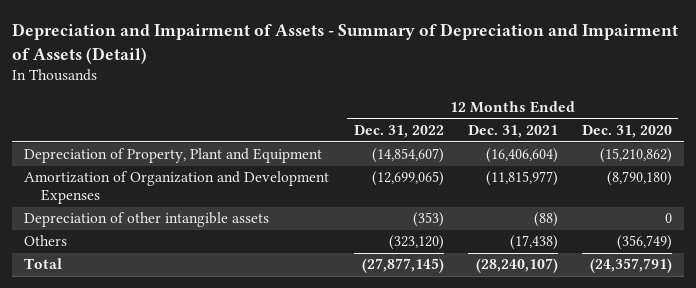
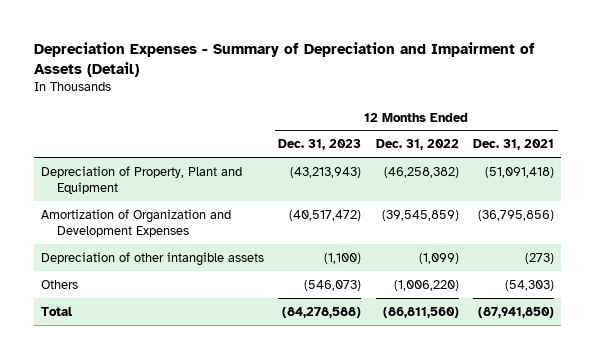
- Depreciation and Impairment of Assets - Summary of Depreciation and Impairment of Assets (Detail)
+ Depreciation Expenses - Summary of Depreciation and Impairment of Assets (Detail)
- | 12 Months Ended Dec. 31, 2022 | 12 Months Ended Dec. 31, 2021 | 12 Months Ended Dec. 31, 2020
+ | 12 Months Ended Dec. 31, 2023 | 12 Months Ended Dec. 31, 2022 | 12 Months Ended Dec. 31, 2021
- Depreciation of Property, Plant and Equipment | (14,854,607) | (16,406,604) | (15,210,862)
- Amortization of Organization and Development Expenses | (12,699,065) | (11,815,977) | (8,790,180)
- Depreciation of other intangible assets | (353) | (88) | 0
- Others | (323,120) | (17,438) | (356,749)
- Total | (27,877,145) | (28,240,107) | (24,357,791)
+ Depreciation of Property, Plant and Equipment | (43,213,943) | (46,258,382) | (51,091,418)
+ Amortization of Organization and Development Expenses | (40,517,472) | (39,545,859) | (36,795,856)
+ Depreciation of other intangible assets | (1,100) | (1,099) | (273)
+ Others | (546,073) | (1,006,220) | (54,303)
+ Total | (84,278,588) | (86,811,560) | (87,941,850)

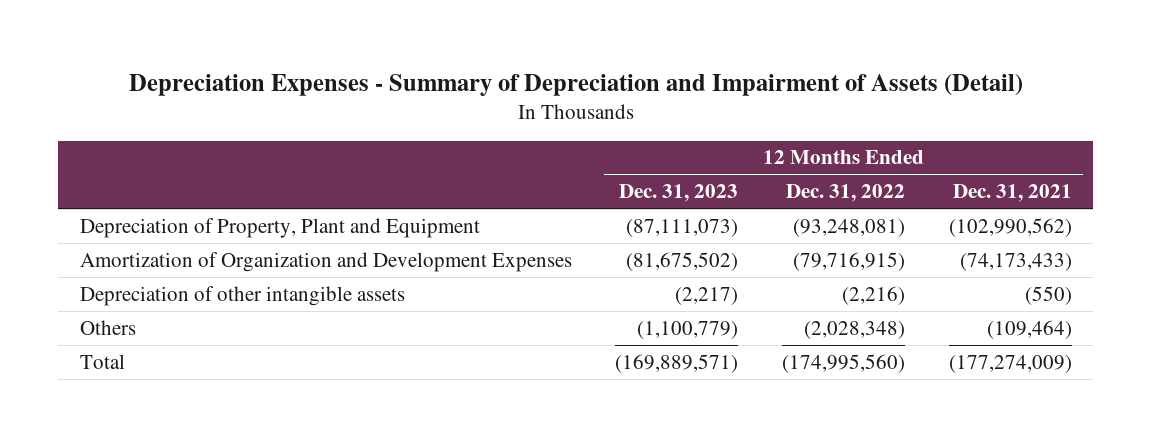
- Depreciation of Property, Plant and Equipment | (43,213,943) | (46,258,382) | (51,091,418)
- Amortization of Organization and Development Expenses | (40,517,472) | (39,545,859) | (36,795,856)
- Depreciation of other intangible assets | (1,100) | (1,099) | (273)
- Others | (546,073) | (1,006,220) | (54,303)
- Total | (84,278,588) | (86,811,560) | (87,941,850)
+ Depreciation of Property, Plant and Equipment | (87,111,073) | (93,248,081) | (102,990,562)
+ Amortization of Organization and Development Expenses | (81,675,502) | (79,716,915) | (74,173,433)
+ Depreciation of other intangible assets | (2,217) | (2,216) | (550)
+ Others | (1,100,779) | (2,028,348) | (109,464)
+ Total | (169,889,571) | (174,995,560) | (177,274,009)

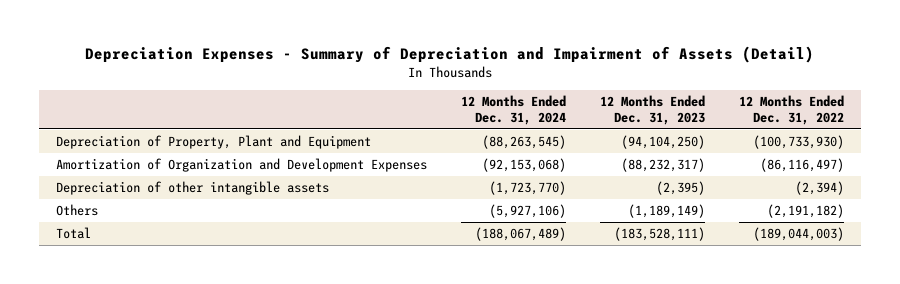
- | 12 Months Ended Dec. 31, 2023 | 12 Months Ended Dec. 31, 2022 | 12 Months Ended Dec. 31, 2021
+ | 12 Months Ended Dec. 31, 2024 | 12 Months Ended Dec. 31, 2023 | 12 Months Ended Dec. 31, 2022
- Depreciation of Property, Plant and Equipment | (87,111,073) | (93,248,081) | (102,990,562)
- Amortization of Organization and Development Expenses | (81,675,502) | (79,716,915) | (74,173,433)
- Depreciation of other intangible assets | (2,217) | (2,216) | (550)
- Others | (1,100,779) | (2,028,348) | (109,464)
- Total | (169,889,571) | (174,995,560) | (177,274,009)
+ Depreciation of Property, Plant and Equipment | (88,263,545) | (94,104,250) | (100,733,930)
+ Amortization of Organization and Development Expenses | (92,153,068) | (88,232,317) | (86,116,497)
+ Depreciation of other intangible assets | (1,723,770) | (2,395) | (2,394)
+ Others | (5,927,106) | (1,189,149) | (2,191,182)
+ Total | (188,067,489) | (183,528,111) | (189,044,003)

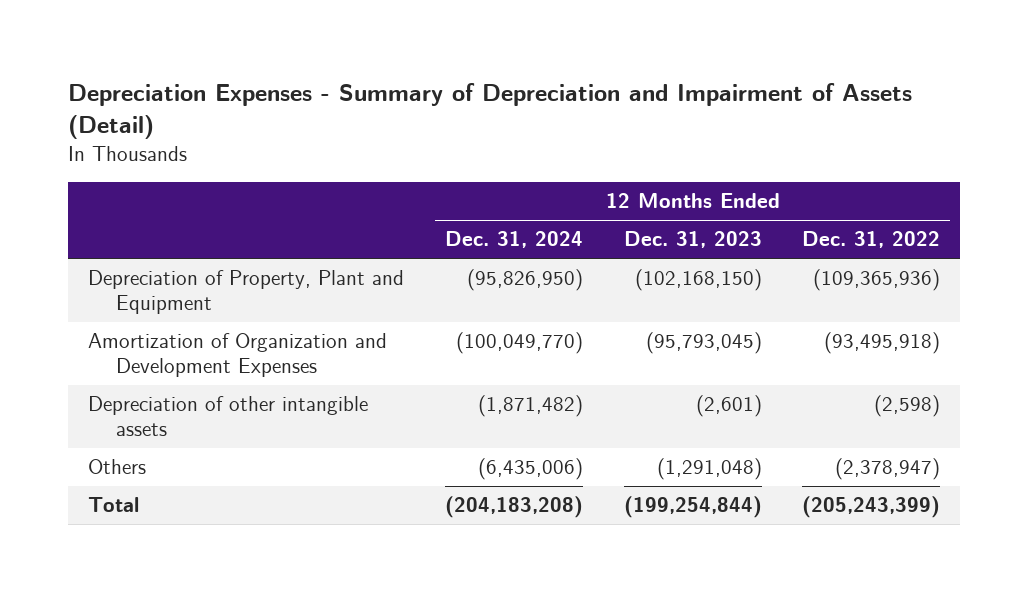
- Depreciation of Property, Plant and Equipment | (88,263,545) | (94,104,250) | (100,733,930)
- Amortization of Organization and Development Expenses | (92,153,068) | (88,232,317) | (86,116,497)
- Depreciation of other intangible assets | (1,723,770) | (2,395) | (2,394)
- Others | (5,927,106) | (1,189,149) | (2,191,182)
- Total | (188,067,489) | (183,528,111) | (189,044,003)
+ Depreciation of Property, Plant and Equipment | (95,826,950) | (102,168,150) | (109,365,936)
+ Amortization of Organization and Development Expenses | (100,049,770) | (95,793,045) | (93,495,918)
+ Depreciation of other intangible assets | (1,871,482) | (2,601) | (2,598)
+ Others | (6,435,006) | (1,291,048) | (2,378,947)
+ Total | (204,183,208) | (199,254,844) | (205,243,399)

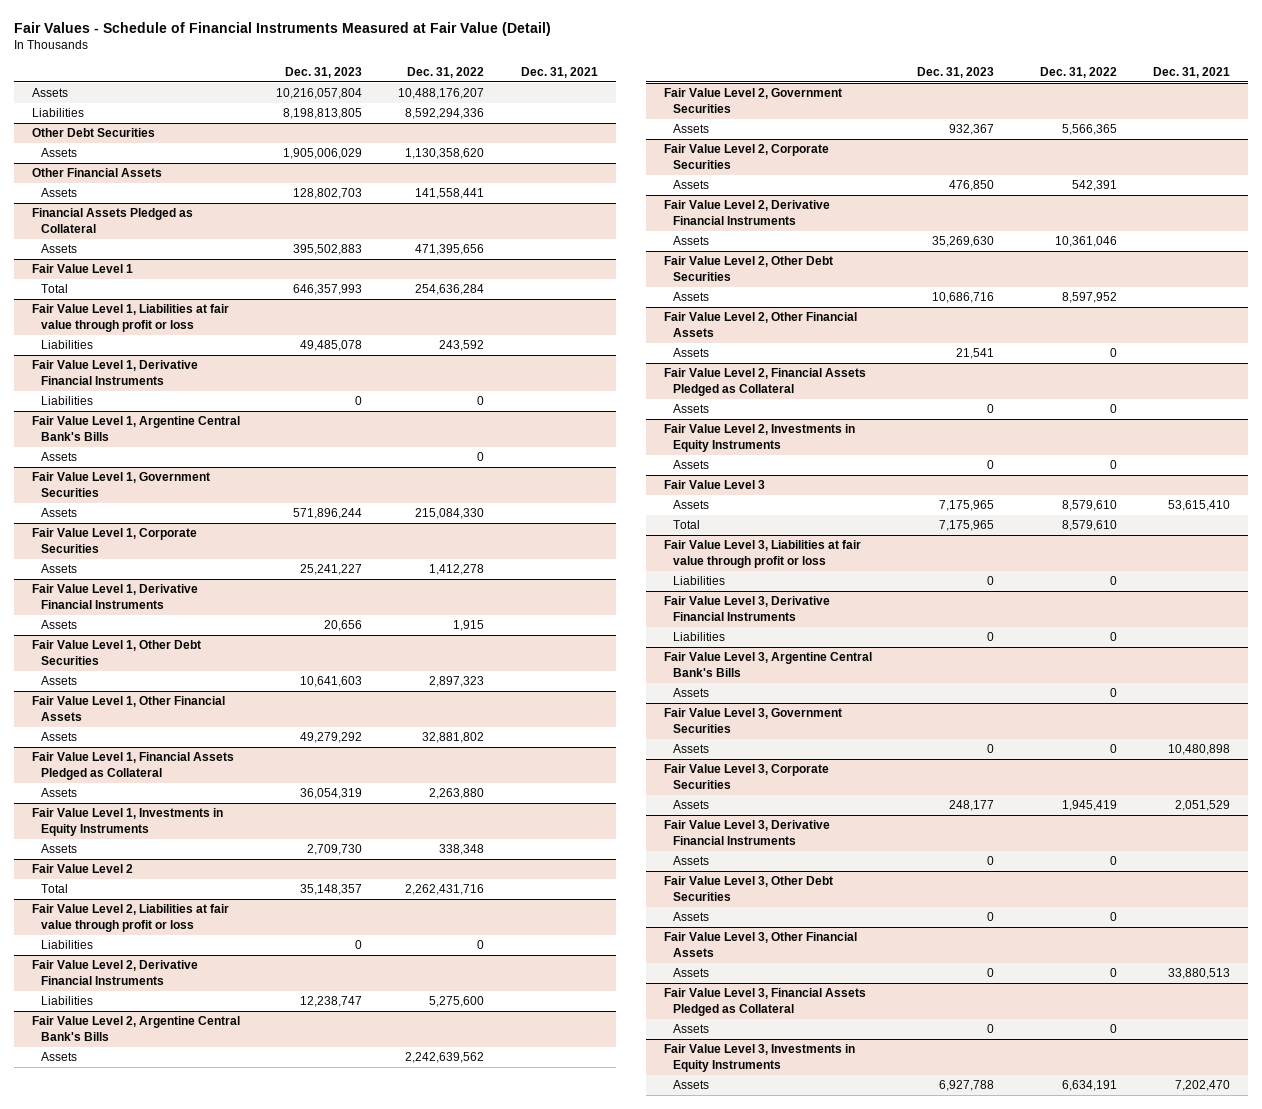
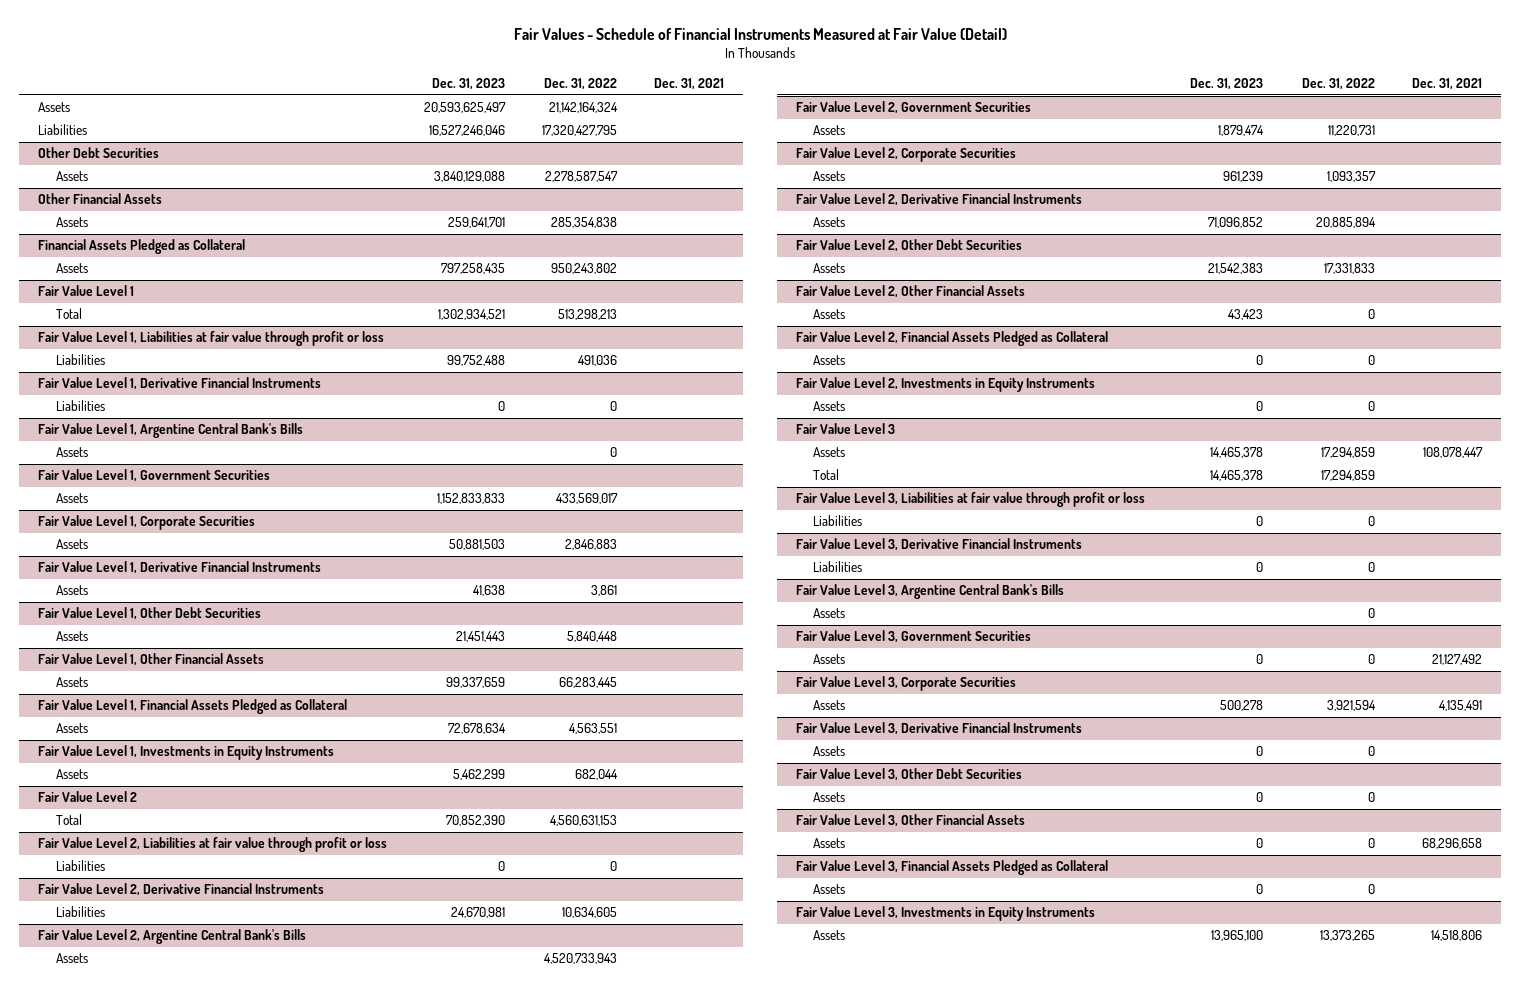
- Assets | 10,216,057,804 | 10,488,176,207 |
- Liabilities | 8,198,813,805 | 8,592,294,336 |
+ Assets | 20,593,625,497 | 21,142,164,324 |
+ Liabilities | 16,527,246,046 | 17,320,427,795 |
@ Other Debt Securities
- Assets | 1,905,006,029 | 1,130,358,620 |
+ Assets | 3,840,129,088 | 2,278,587,547 |
@ Other Financial Assets
- Assets | 128,802,703 | 141,558,441 |
+ Assets | 259,641,701 | 285,354,838 |
@ Financial Assets Pledged as Collateral
- Assets | 395,502,883 | 471,395,656 |
+ Assets | 797,258,435 | 950,243,802 |
@ Fair Value Level 1
- Total | 646,357,993 | 254,636,284 |
+ Total | 1,302,934,521 | 513,298,213 |
@ Fair Value Level 1, Liabilities at fair value through profit or loss
- Liabilities | 49,485,078 | 243,592 |
+ Liabilities | 99,752,488 | 491,036 |
@ Fair Value Level 1, Government Securities
- Assets | 571,896,244 | 215,084,330 |
+ Assets | 1,152,833,833 | 433,569,017 |
@ Fair Value Level 1, Corporate Securities
- Assets | 25,241,227 | 1,412,278 |
+ Assets | 50,881,503 | 2,846,883 |
@ Fair Value Level 1, Derivative Financial Instruments
- Assets | 20,656 | 1,915 |
+ Assets | 41,638 | 3,861 |
@ Fair Value Level 1, Other Debt Securities
- Assets | 10,641,603 | 2,897,323 |
+ Assets | 21,451,443 | 5,840,448 |
@ Fair Value Level 1, Other Financial Assets
- Assets | 49,279,292 | 32,881,802 |
+ Assets | 99,337,659 | 66,283,445 |
@ Fair Value Level 1, Financial Assets Pledged as Collateral
- Assets | 36,054,319 | 2,263,880 |
+ Assets | 72,678,634 | 4,563,551 |
@ Fair Value Level 1, Investments in Equity Instruments
- Assets | 2,709,730 | 338,348 |
+ Assets | 5,462,299 | 682,044 |
@ Fair Value Level 2
- Total | 35,148,357 | 2,262,431,716 |
+ Total | 70,852,390 | 4,560,631,153 |
@ Fair Value Level 2, Derivative Financial Instruments
- Liabilities | 12,238,747 | 5,275,600 |
+ Liabilities | 24,670,981 | 10,634,605 |
@ Fair Value Level 2, Argentine Central Bank's Bills
- Assets | | 2,242,639,562 |
+ Assets | | 4,520,733,943 |
@ Fair Value Level 2, Government Securities
- Assets | 932,367 | 5,566,365 |
+ Assets | 1,879,474 | 11,220,731 |
@ Fair Value Level 2, Corporate Securities
- Assets | 476,850 | 542,391 |
+ Assets | 961,239 | 1,093,357 |
@ Fair Value Level 2, Derivative Financial Instruments
- Assets | 35,269,630 | 10,361,046 |
+ Assets | 71,096,852 | 20,885,894 |
@ Fair Value Level 2, Other Debt Securities
- Assets | 10,686,716 | 8,597,952 |
+ Assets | 21,542,383 | 17,331,833 |
@ Fair Value Level 2, Other Financial Assets
- Assets | 21,541 | 0 |
+ Assets | 43,423 | 0 |
@ Fair Value Level 3
- Assets | 7,175,965 | 8,579,610 | 53,615,410
- Total | 7,175,965 | 8,579,610 |
+ Assets | 14,465,378 | 17,294,859 | 108,078,447
+ Total | 14,465,378 | 17,294,859 |
@ Fair Value Level 3, Government Securities
- Assets | 0 | 0 | 10,480,898
+ Assets | 0 | 0 | 21,127,492
@ Fair Value Level 3, Corporate Securities
- Assets | 248,177 | 1,945,419 | 2,051,529
+ Assets | 500,278 | 3,921,594 | 4,135,491
@ Fair Value Level 3, Other Financial Assets
- Assets | 0 | 0 | 33,880,513
+ Assets | 0 | 0 | 68,296,658
@ Fair Value Level 3, Investments in Equity Instruments
- Assets | 6,927,788 | 6,634,191 | 7,202,470
+ Assets | 13,965,100 | 13,373,265 | 14,518,806

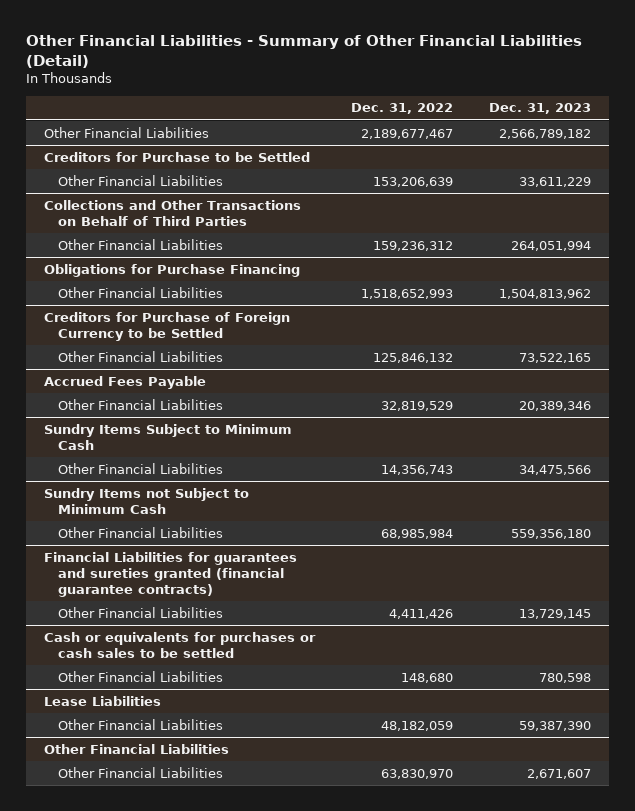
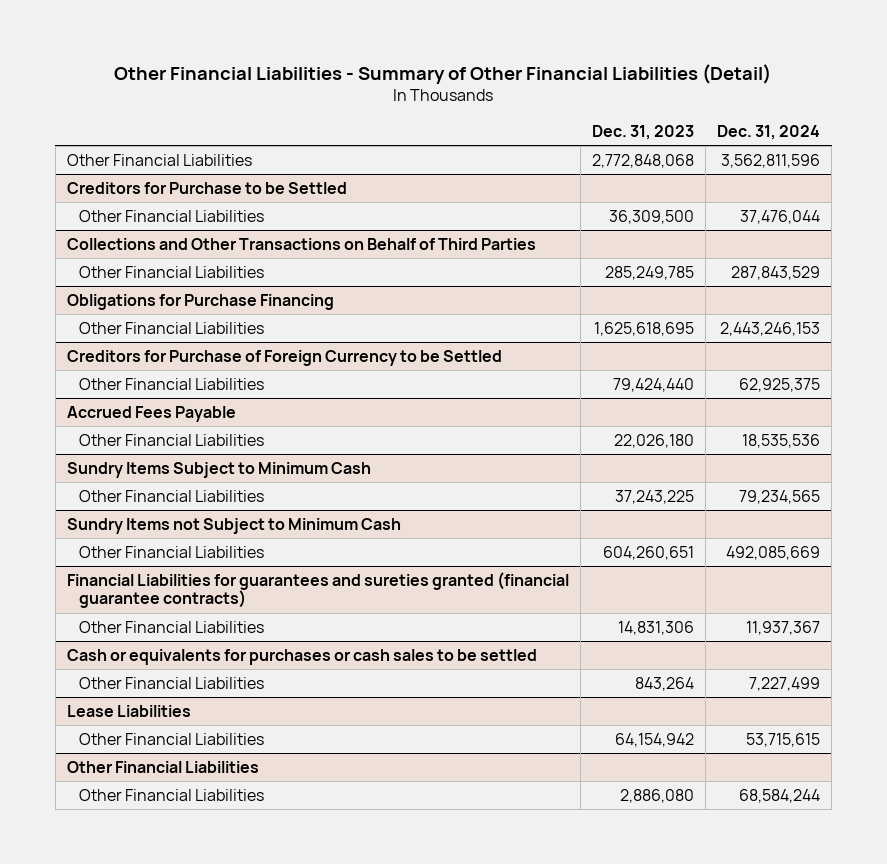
- | Dec. 31, 2022 | Dec. 31, 2023
+ | Dec. 31, 2023 | Dec. 31, 2024
- Other Financial Liabilities | 2,189,677,467 | 2,566,789,182
+ Other Financial Liabilities | 2,772,848,068 | 3,562,811,596
@ Creditors for Purchase to be Settled
- Other Financial Liabilities | 153,206,639 | 33,611,229
+ Other Financial Liabilities | 36,309,500 | 37,476,044
@ Collections and Other Transactions on Behalf of Third Parties
- Other Financial Liabilities | 159,236,312 | 264,051,994
+ Other Financial Liabilities | 285,249,785 | 287,843,529
@ Obligations for Purchase Financing
- Other Financial Liabilities | 1,518,652,993 | 1,504,813,962
+ Other Financial Liabilities | 1,625,618,695 | 2,443,246,153
@ Creditors for Purchase of Foreign Currency to be Settled
- Other Financial Liabilities | 125,846,132 | 73,522,165
+ Other Financial Liabilities | 79,424,440 | 62,925,375
@ Accrued Fees Payable
- Other Financial Liabilities | 32,819,529 | 20,389,346
+ Other Financial Liabilities | 22,026,180 | 18,535,536
@ Sundry Items Subject to Minimum Cash
- Other Financial Liabilities | 14,356,743 | 34,475,566
+ Other Financial Liabilities | 37,243,225 | 79,234,565
@ Sundry Items not Subject to Minimum Cash
- Other Financial Liabilities | 68,985,984 | 559,356,180
+ Other Financial Liabilities | 604,260,651 | 492,085,669
@ Financial Liabilities for guarantees and sureties granted (financial guarantee contracts)
- Other Financial Liabilities | 4,411,426 | 13,729,145
+ Other Financial Liabilities | 14,831,306 | 11,937,367
@ Cash or equivalents for purchases or cash sales to be settled
- Other Financial Liabilities | 148,680 | 780,598
+ Other Financial Liabilities | 843,264 | 7,227,499
@ Lease Liabilities
- Other Financial Liabilities | 48,182,059 | 59,387,390
+ Other Financial Liabilities | 64,154,942 | 53,715,615
@ Other Financial Liabilities
- Other Financial Liabilities | 63,830,970 | 2,671,607
+ Other Financial Liabilities | 2,886,080 | 68,584,244

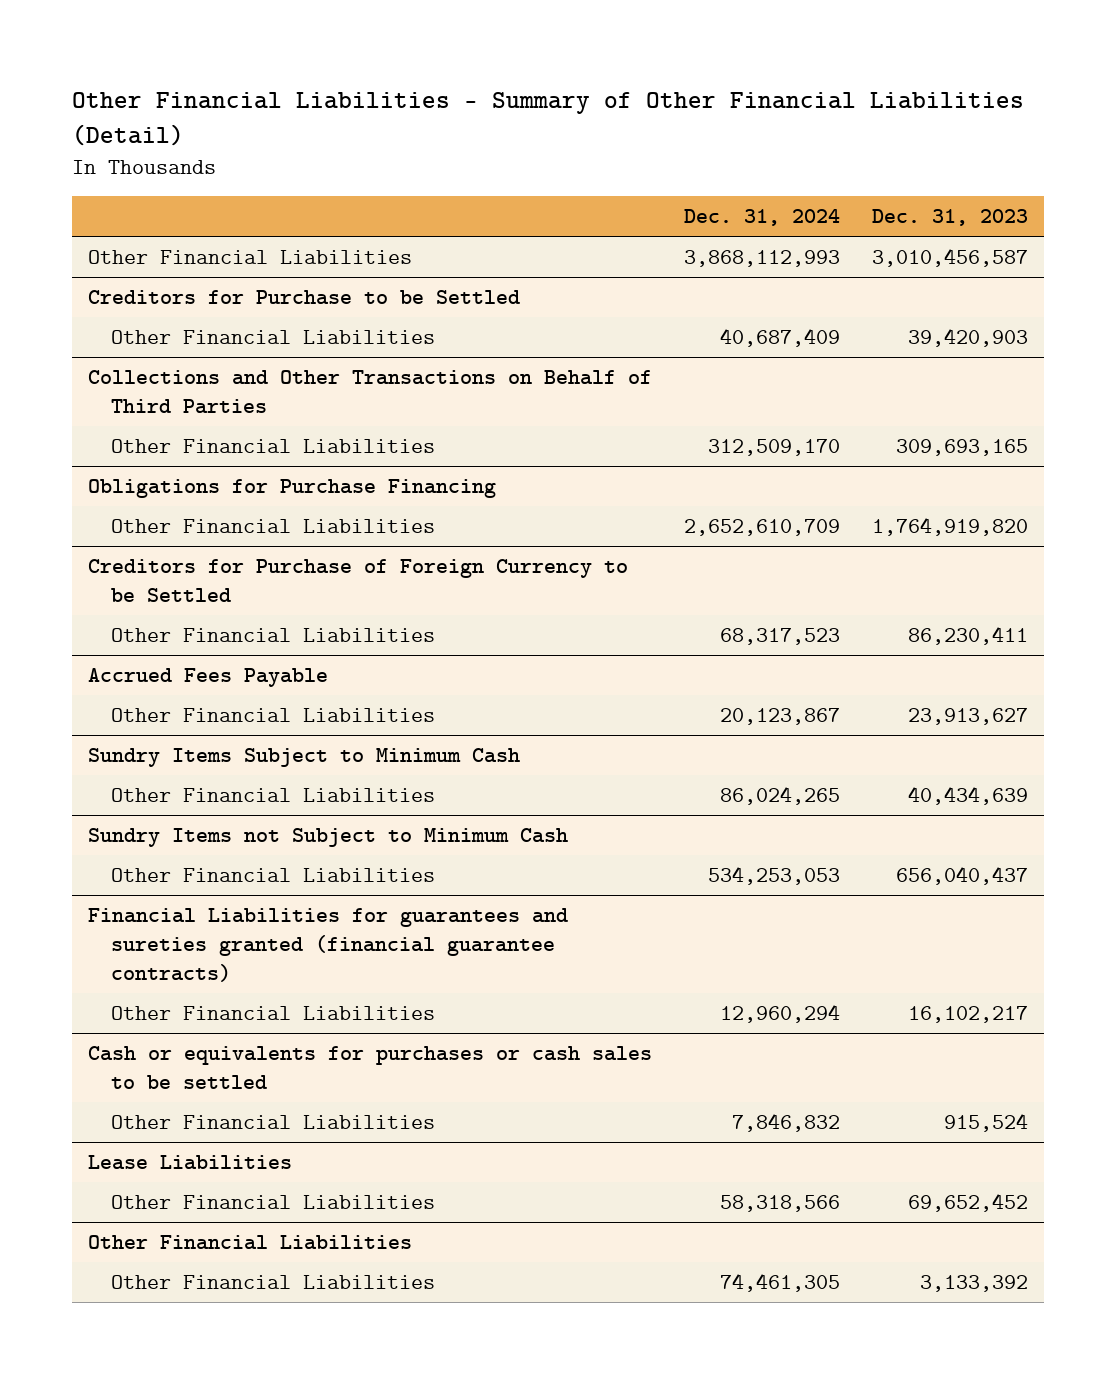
- | Dec. 31, 2023 | Dec. 31, 2024
+ | Dec. 31, 2024 | Dec. 31, 2023
- Other Financial Liabilities | 2,772,848,068 | 3,562,811,596
+ Other Financial Liabilities | 3,868,112,993 | 3,010,456,587
@ Creditors for Purchase to be Settled
- Other Financial Liabilities | 36,309,500 | 37,476,044
+ Other Financial Liabilities | 40,687,409 | 39,420,903
@ Collections and Other Transactions on Behalf of Third Parties
- Other Financial Liabilities | 285,249,785 | 287,843,529
+ Other Financial Liabilities | 312,509,170 | 309,693,165
@ Obligations for Purchase Financing
- Other Financial Liabilities | 1,625,618,695 | 2,443,246,153
+ Other Financial Liabilities | 2,652,610,709 | 1,764,919,820
@ Creditors for Purchase of Foreign Currency to be Settled
- Other Financial Liabilities | 79,424,440 | 62,925,375
+ Other Financial Liabilities | 68,317,523 | 86,230,411
@ Accrued Fees Payable
- Other Financial Liabilities | 22,026,180 | 18,535,536
+ Other Financial Liabilities | 20,123,867 | 23,913,627
@ Sundry Items Subject to Minimum Cash
- Other Financial Liabilities | 37,243,225 | 79,234,565
+ Other Financial Liabilities | 86,024,265 | 40,434,639
@ Sundry Items not Subject to Minimum Cash
- Other Financial Liabilities | 604,260,651 | 492,085,669
+ Other Financial Liabilities | 534,253,053 | 656,040,437
@ Financial Liabilities for guarantees and sureties granted (financial guarantee contracts)
- Other Financial Liabilities | 14,831,306 | 11,937,367
+ Other Financial Liabilities | 12,960,294 | 16,102,217
@ Cash or equivalents for purchases or cash sales to be settled
- Other Financial Liabilities | 843,264 | 7,227,499
+ Other Financial Liabilities | 7,846,832 | 915,524
@ Lease Liabilities
- Other Financial Liabilities | 64,154,942 | 53,715,615
+ Other Financial Liabilities | 58,318,566 | 69,652,452
@ Other Financial Liabilities
- Other Financial Liabilities | 2,886,080 | 68,584,244
+ Other Financial Liabilities | 74,461,305 | 3,133,392

